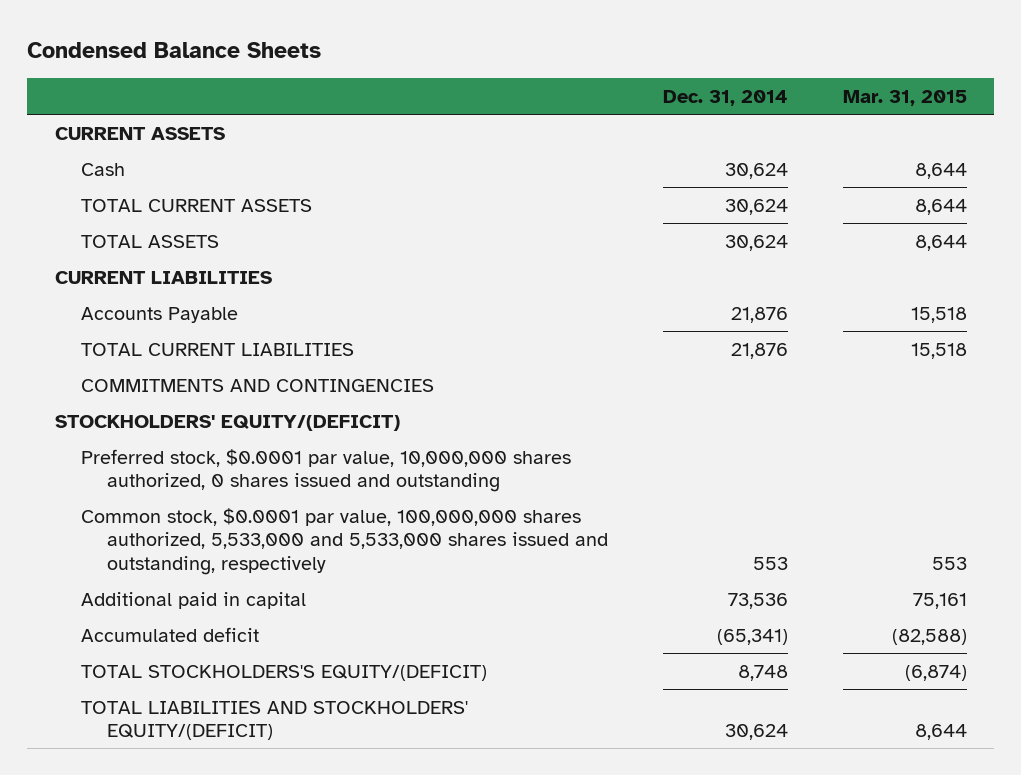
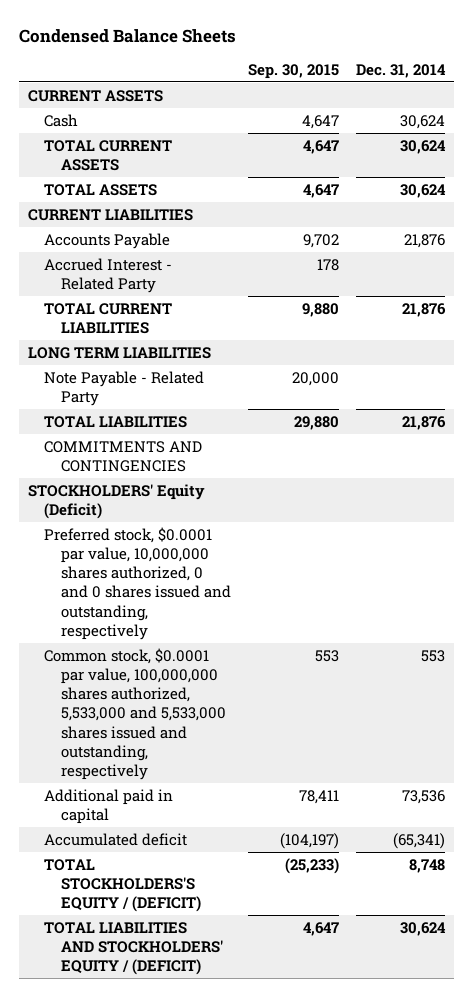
- | Dec. 31, 2014 | Mar. 31, 2015
+ | Sep. 30, 2015 | Dec. 31, 2014
+ Accrued Interest - Related Party | 178 |
+ LONG TERM LIABILITIES
+ Note Payable - Related Party | 20,000 |
+ TOTAL LIABILITIES | 29,880 | 21,876
- STOCKHOLDERS' EQUITY/(DEFICIT)
- Preferred stock, $0.0001 par value, 10,000,000 shares authorized, 0 shares issued and outstanding
+ STOCKHOLDERS' Equity (Deficit)
+ Preferred stock, $0.0001 par value, 10,000,000 shares authorized, 0 and 0 shares issued and outstanding, respectively
- TOTAL STOCKHOLDERS'S EQUITY/(DEFICIT) | 8,748 | (6,874)
- TOTAL LIABILITIES AND STOCKHOLDERS' EQUITY/(DEFICIT) | 30,624 | 8,644
+ TOTAL STOCKHOLDERS'S EQUITY / (DEFICIT) | (25,233) | 8,748
+ TOTAL LIABILITIES AND STOCKHOLDERS' EQUITY / (DEFICIT) | 4,647 | 30,624

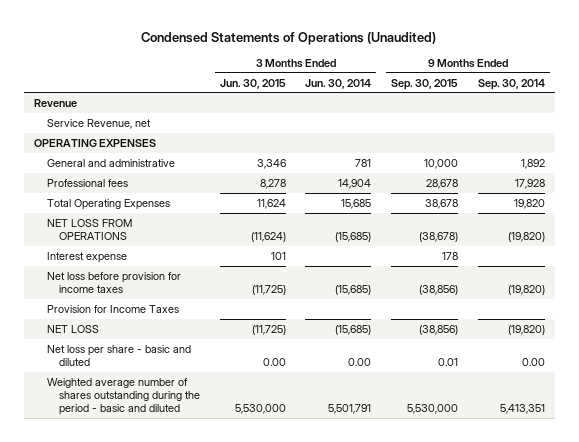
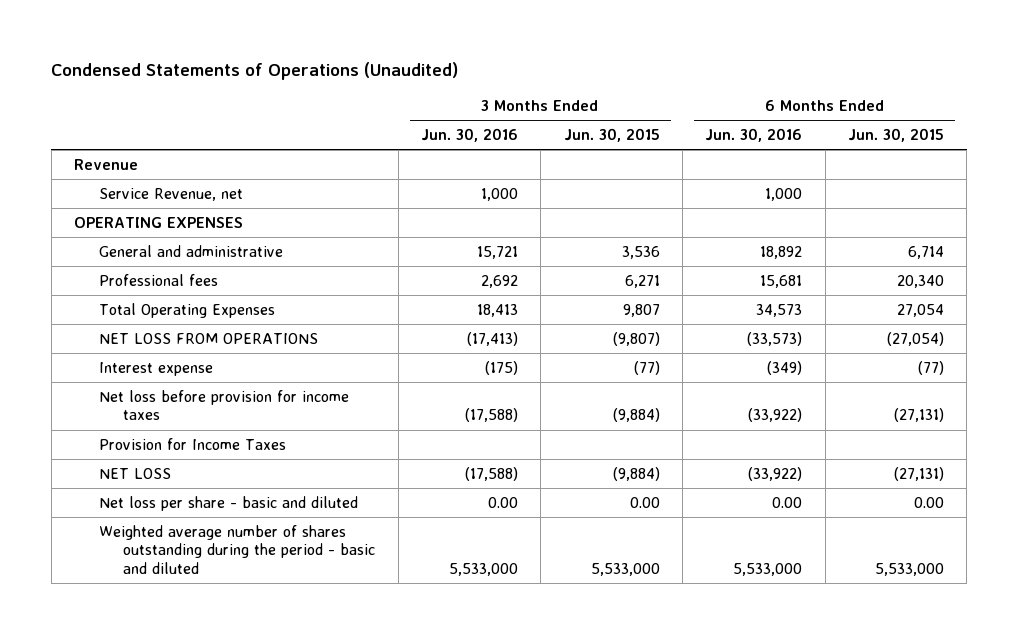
- | 3 Months Ended Jun. 30, 2015 | 3 Months Ended Jun. 30, 2014 | 9 Months Ended Sep. 30, 2015 | 9 Months Ended Sep. 30, 2014
+ | 3 Months Ended Jun. 30, 2016 | 3 Months Ended Jun. 30, 2015 | 6 Months Ended Jun. 30, 2016 | 6 Months Ended Jun. 30, 2015
- General and administrative | 3,346 | 781 | 10,000 | 1,892
- Professional fees | 8,278 | 14,904 | 28,678 | 17,928
- Total Operating Expenses | 11,624 | 15,685 | 38,678 | 19,820
- NET LOSS FROM OPERATIONS | (11,624) | (15,685) | (38,678) | (19,820)
- Interest expense | 101 | | 178 |
- Net loss before provision for income taxes | (11,725) | (15,685) | (38,856) | (19,820)
+ General and administrative | 15,721 | 3,536 | 18,892 | 6,714
+ Professional fees | 2,692 | 6,271 | 15,681 | 20,340
+ Total Operating Expenses | 18,413 | 9,807 | 34,573 | 27,054
+ NET LOSS FROM OPERATIONS | (17,413) | (9,807) | (33,573) | (27,054)
+ Interest expense | (175) | (77) | (349) | (77)
+ Net loss before provision for income taxes | (17,588) | (9,884) | (33,922) | (27,131)
- NET LOSS | (11,725) | (15,685) | (38,856) | (19,820)
+ NET LOSS | (17,588) | (9,884) | (33,922) | (27,131)
- Weighted average number of shares outstanding during the period - basic and diluted | 5,530,000 | 5,501,791 | 5,530,000 | 5,413,351
+ Weighted average number of shares outstanding during the period - basic and diluted | 5,533,000 | 5,533,000 | 5,533,000 | 5,533,000

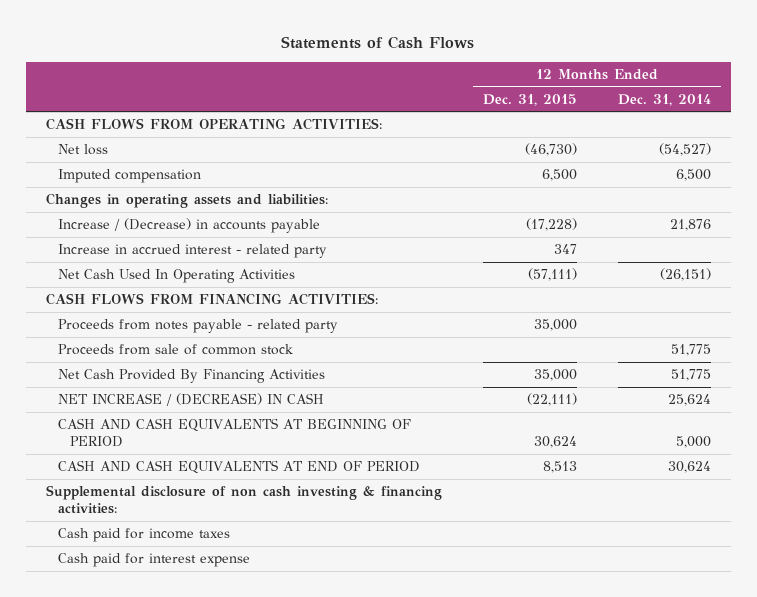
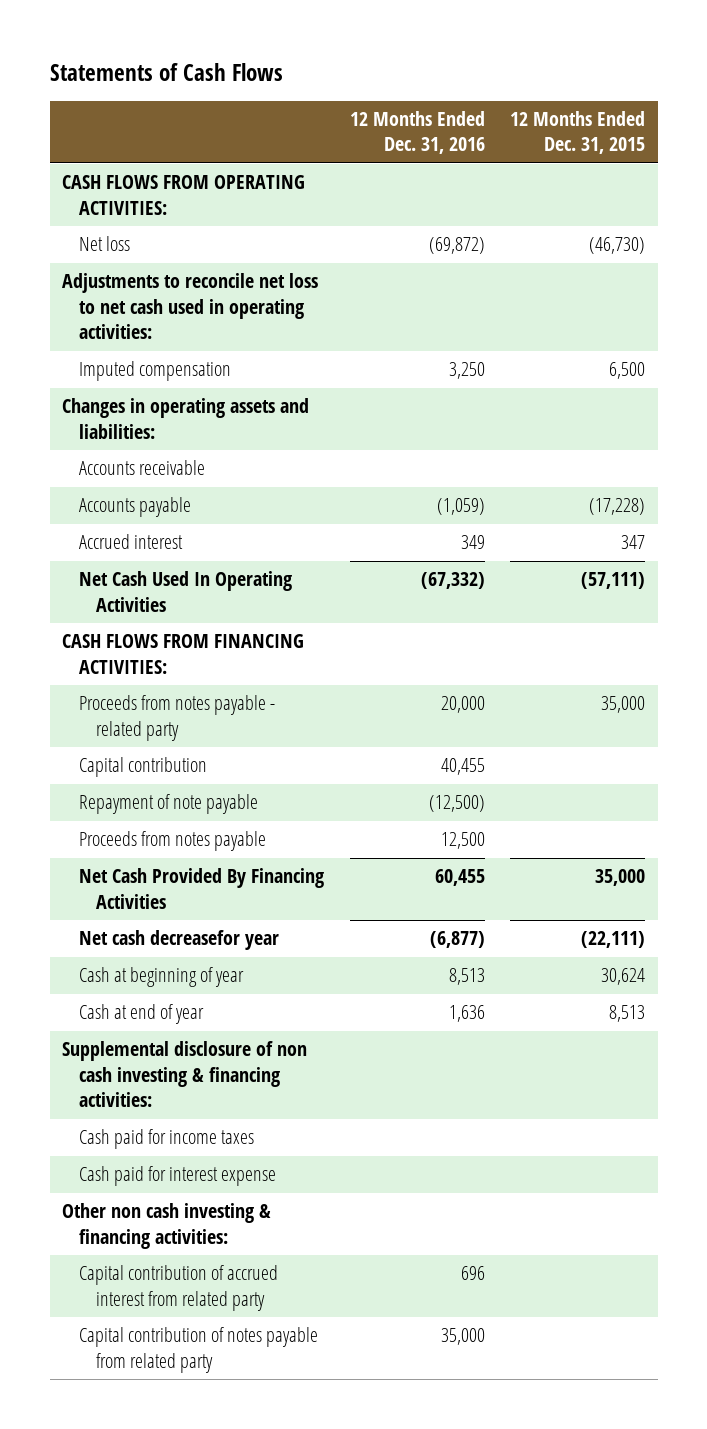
- | 12 Months Ended Dec. 31, 2015 | 12 Months Ended Dec. 31, 2014
+ | 12 Months Ended Dec. 31, 2016 | 12 Months Ended Dec. 31, 2015
+ Adjustments to reconcile net loss to net cash used in operating activities:
- Increase / (Decrease) in accounts payable | (17,228) | 21,876
- Increase in accrued interest - related party | 347 |
+ Accounts receivable
+ Accounts payable | (1,059) | (17,228)
+ Accrued interest | 349 | 347
- Proceeds from sale of common stock | | 51,775
+ Capital contribution | 40,455 |
+ Repayment of note payable | (12,500) |
+ Proceeds from notes payable | 12,500 |
- NET INCREASE / (DECREASE) IN CASH | (22,111) | 25,624
- CASH AND CASH EQUIVALENTS AT BEGINNING OF PERIOD | 30,624 | 5,000
- CASH AND CASH EQUIVALENTS AT END OF PERIOD | 8,513 | 30,624
+ Net cash decreasefor year | (6,877) | (22,111)
+ Cash at beginning of year | 8,513 | 30,624
+ Cash at end of year | 1,636 | 8,513
+ Other non cash investing & financing activities:
+ Capital contribution of accrued interest from related party | 696 |
+ Capital contribution of notes payable from related party | 35,000 |

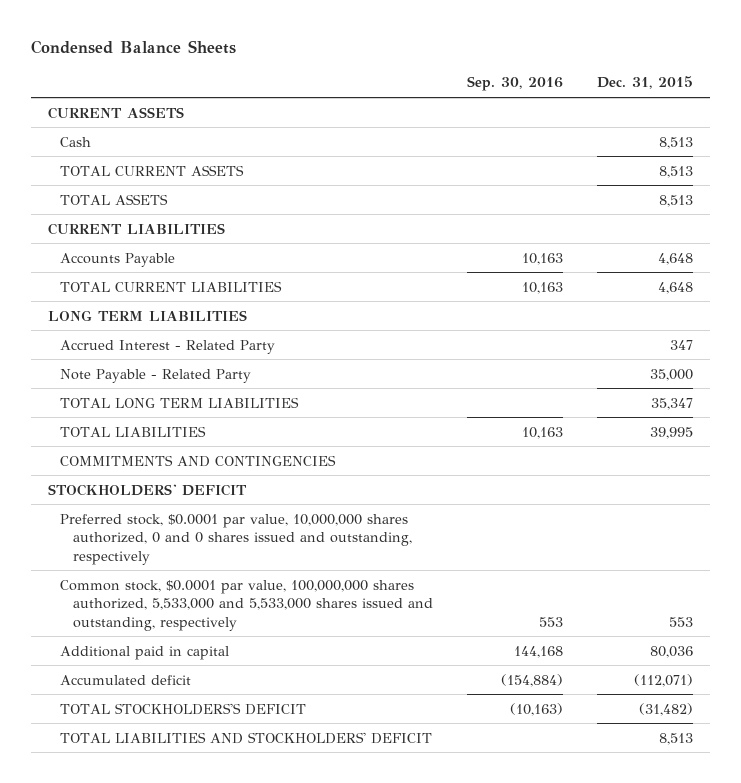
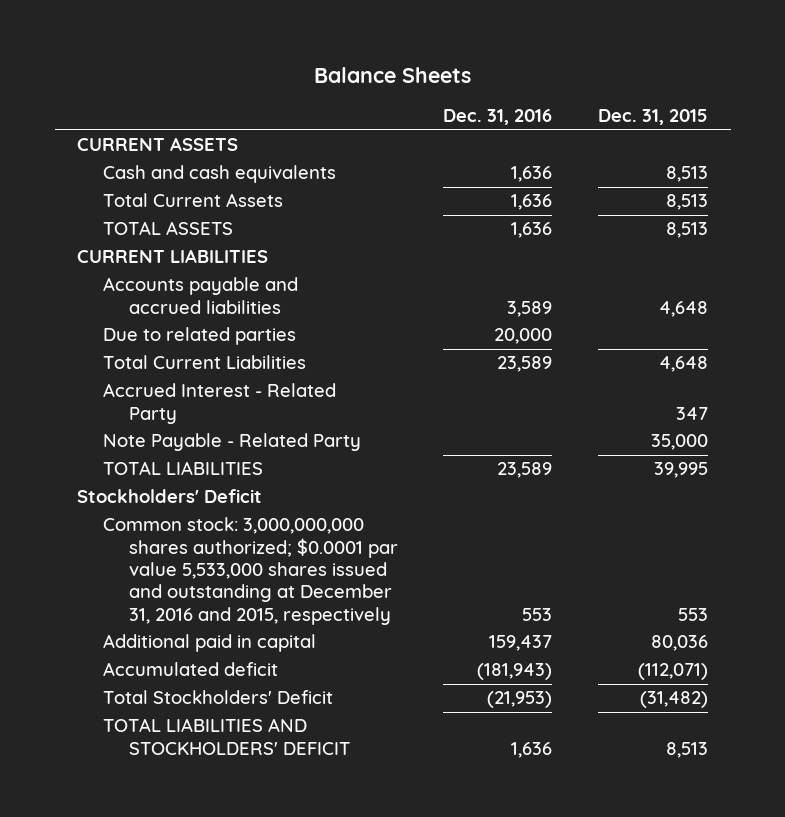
- Condensed Balance Sheets
+ Balance Sheets
- | Sep. 30, 2016 | Dec. 31, 2015
+ | Dec. 31, 2016 | Dec. 31, 2015
- Cash | | 8,513
- TOTAL CURRENT ASSETS | | 8,513
+ Cash and cash equivalents | 1,636 | 8,513
+ Total Current Assets | 1,636 | 8,513
- Accounts Payable | 10,163 | 4,648
- TOTAL CURRENT LIABILITIES | 10,163 | 4,648
- LONG TERM LIABILITIES
+ Accounts payable and accrued liabilities | 3,589 | 4,648
+ Due to related parties | 20,000 |
+ Total Current Liabilities | 23,589 | 4,648
- TOTAL LONG TERM LIABILITIES | | 35,347
- COMMITMENTS AND CONTINGENCIES
- STOCKHOLDERS' DEFICIT
- Preferred stock, $0.0001 par value, 10,000,000 shares authorized, 0 and 0 shares issued and outstanding, respectively
- Common stock, $0.0001 par value, 100,000,000 shares authorized, 5,533,000 and 5,533,000 shares issued and outstanding, respectively | 553 | 553
+ Stockholders' Deficit
+ Common stock: 3,000,000,000 shares authorized; $0.0001 par value 5,533,000 shares issued and outstanding at December 31, 2016 and 2015, respectively | 553 | 553
- TOTAL STOCKHOLDERS'S DEFICIT | (10,163) | (31,482)
+ Total Stockholders' Deficit | (21,953) | (31,482)

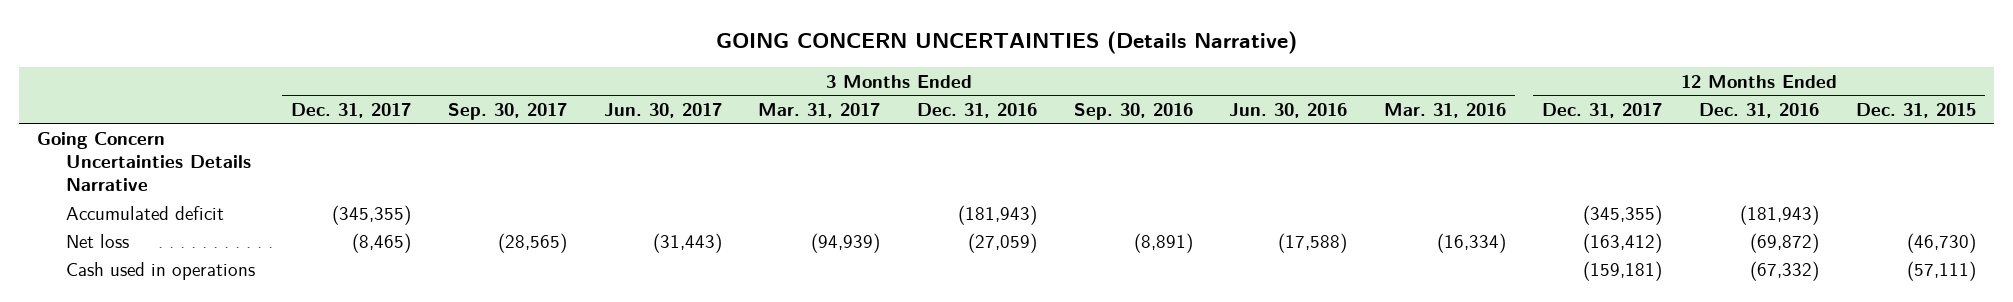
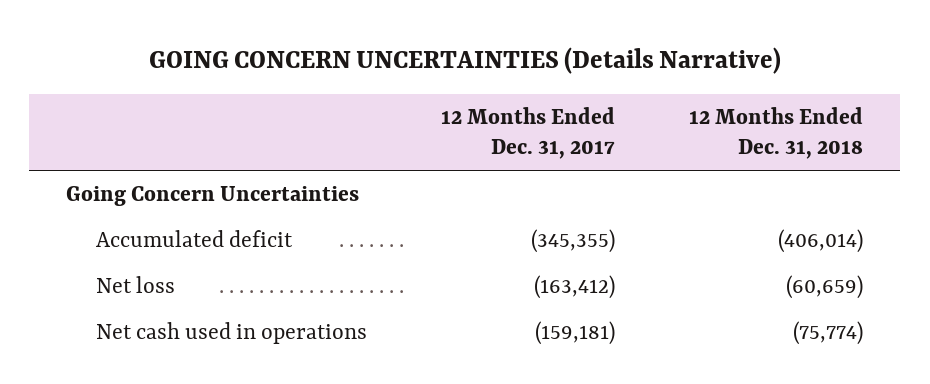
- | 3 Months Ended Dec. 31, 2017 | 3 Months Ended Sep. 30, 2017 | 3 Months Ended Jun. 30, 2017 | 3 Months Ended Mar. 31, 2017 | 3 Months Ended Dec. 31, 2016 | 3 Months Ended Sep. 30, 2016 | 3 Months Ended Jun. 30, 2016 | 3 Months Ended Mar. 31, 2016 | 12 Months Ended Dec. 31, 2017 | 12 Months Ended Dec. 31, 2016 | 12 Months Ended Dec. 31, 2015
+ | 12 Months Ended Dec. 31, 2017 | 12 Months Ended Dec. 31, 2018
- Going Concern Uncertainties Details Narrative
+ Going Concern Uncertainties
- Cash used in operations | | | | | | | | | (159,181) | (67,332) | (57,111)
+ Net cash used in operations | (159,181) | (75,774)

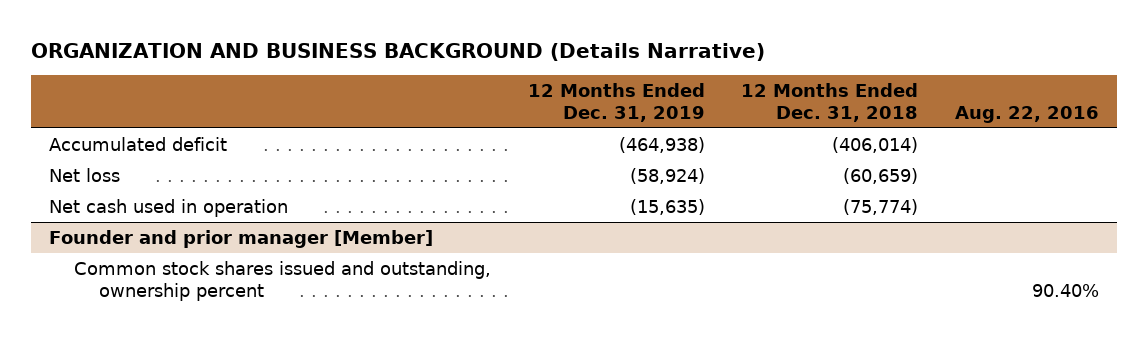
- GOING CONCERN UNCERTAINTIES (Details Narrative)
+ ORGANIZATION AND BUSINESS BACKGROUND (Details Narrative)
- | 12 Months Ended Dec. 31, 2017 | 12 Months Ended Dec. 31, 2018
+ | 12 Months Ended Dec. 31, 2019 | 12 Months Ended Dec. 31, 2018 | Aug. 22, 2016
- Going Concern Uncertainties
- Net cash used in operations | (159,181) | (75,774)
+ Net cash used in operation | (15,635) | (75,774) |
+ Founder and prior manager [Member]
+ Common stock shares issued and outstanding, ownership percent | | | 90.40%

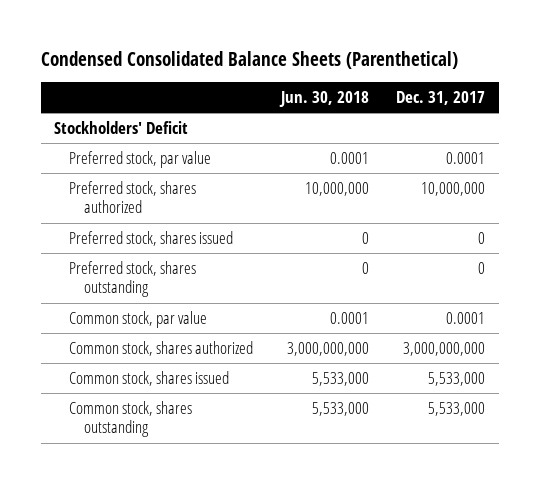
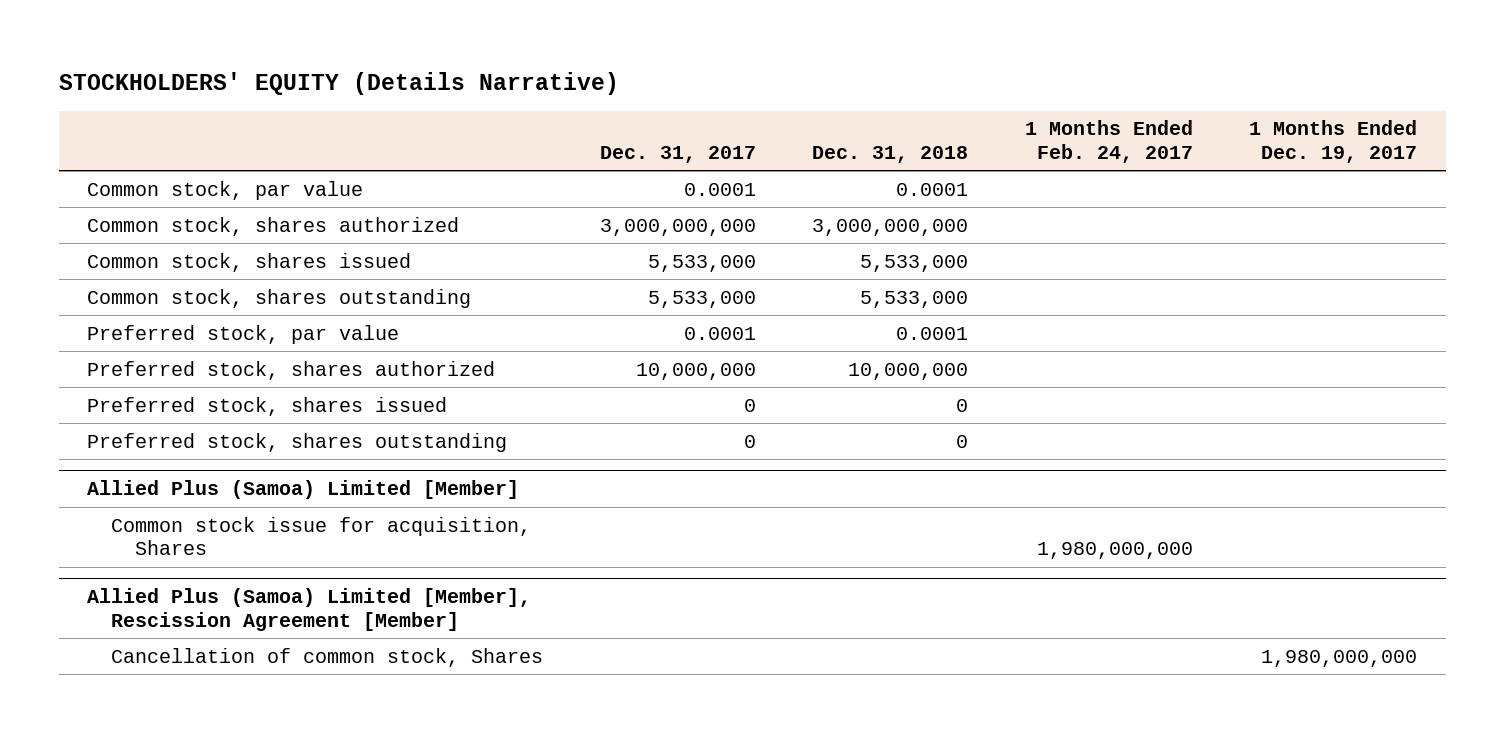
- Condensed Consolidated Balance Sheets (Parenthetical)
+ STOCKHOLDERS' EQUITY (Details Narrative)
- | Jun. 30, 2018 | Dec. 31, 2017
+ | Dec. 31, 2017 | Dec. 31, 2018 | 1 Months Ended Feb. 24, 2017 | 1 Months Ended Dec. 19, 2017
- Stockholders' Deficit
moved down: Preferred stock, par value | 0.0001 | 0.0001 | |
moved down: Preferred stock, shares authorized | 10,000,000 | 10,000,000 | |
moved down: Preferred stock, shares issued | 0 | 0 | |
moved down: Preferred stock, shares outstanding | 0 | 0 | |
+ Allied Plus (Samoa) Limited [Member]
+ Common stock issue for acquisition, Shares | | | 1,980,000,000 |
+ Allied Plus (Samoa) Limited [Member], Rescission Agreement [Member]
+ Cancellation of common stock, Shares | | | | 1,980,000,000

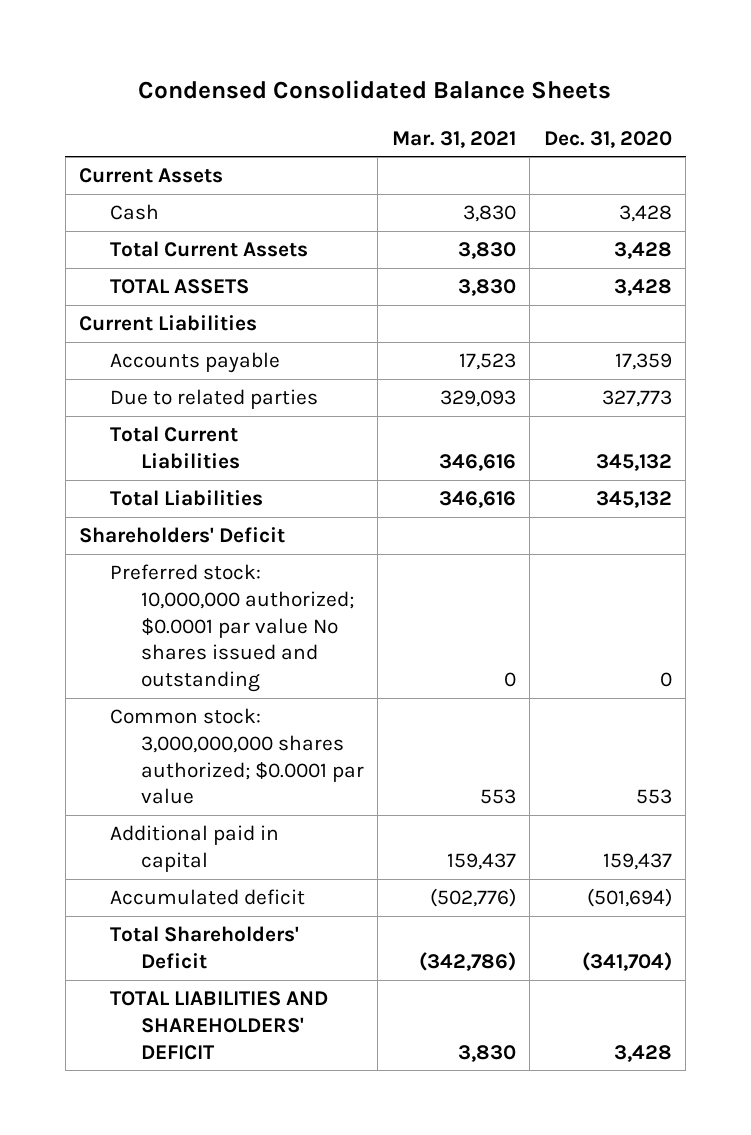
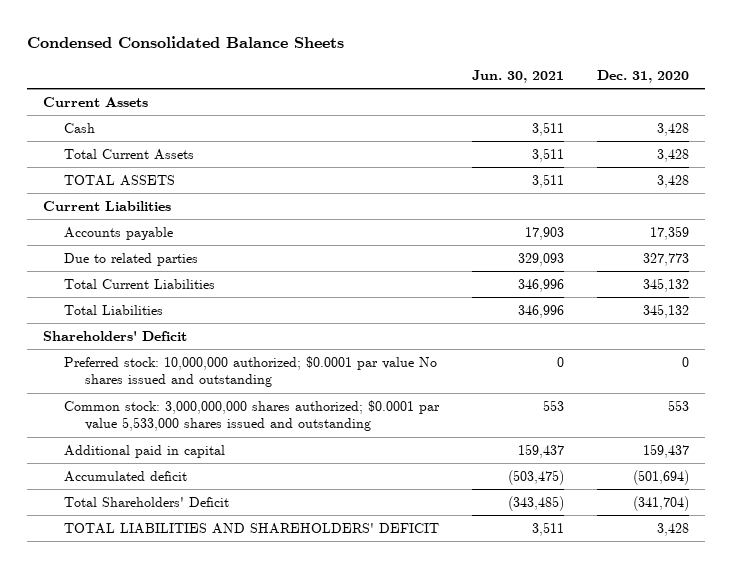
- | Mar. 31, 2021 | Dec. 31, 2020
+ | Jun. 30, 2021 | Dec. 31, 2020
- Common stock: 3,000,000,000 shares authorized; $0.0001 par value | 553 | 553
+ Common stock: 3,000,000,000 shares authorized; $0.0001 par value 5,533,000 shares issued and outstanding | 553 | 553

